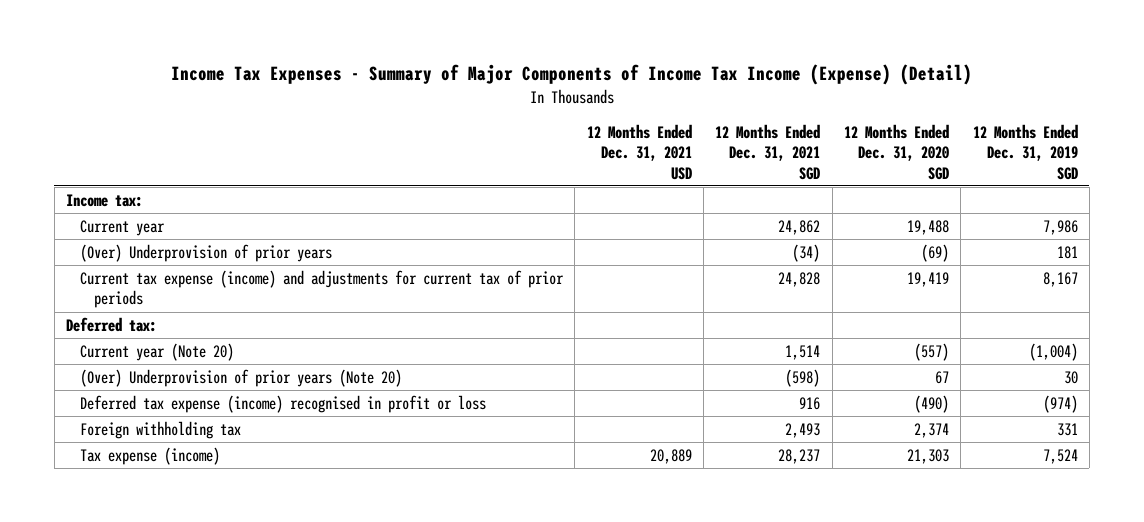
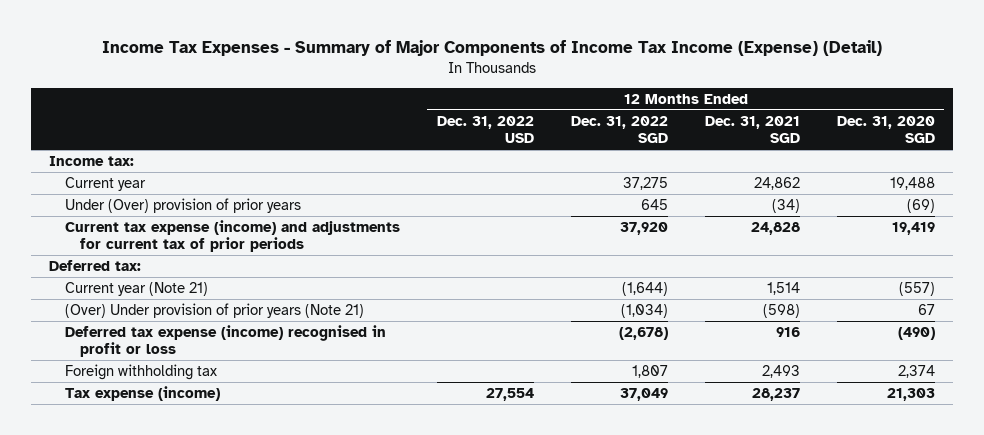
- | 12 Months Ended Dec. 31, 2021 USD | 12 Months Ended Dec. 31, 2021 SGD | 12 Months Ended Dec. 31, 2020 SGD | 12 Months Ended Dec. 31, 2019 SGD
+ | 12 Months Ended Dec. 31, 2022 USD | 12 Months Ended Dec. 31, 2022 SGD | 12 Months Ended Dec. 31, 2021 SGD | 12 Months Ended Dec. 31, 2020 SGD
- (Over) Underprovision of prior years | | (34) | (69) | 181
+ Under (Over) provision of prior years | | 645 | (34) | (69)
- Current year (Note 20) | | 1,514 | (557) | (1,004)
- (Over) Underprovision of prior years (Note 20) | | (598) | 67 | 30
+ Current year (Note 21) | | (1,644) | 1,514 | (557)
+ (Over) Under provision of prior years (Note 21) | | (1,034) | (598) | 67

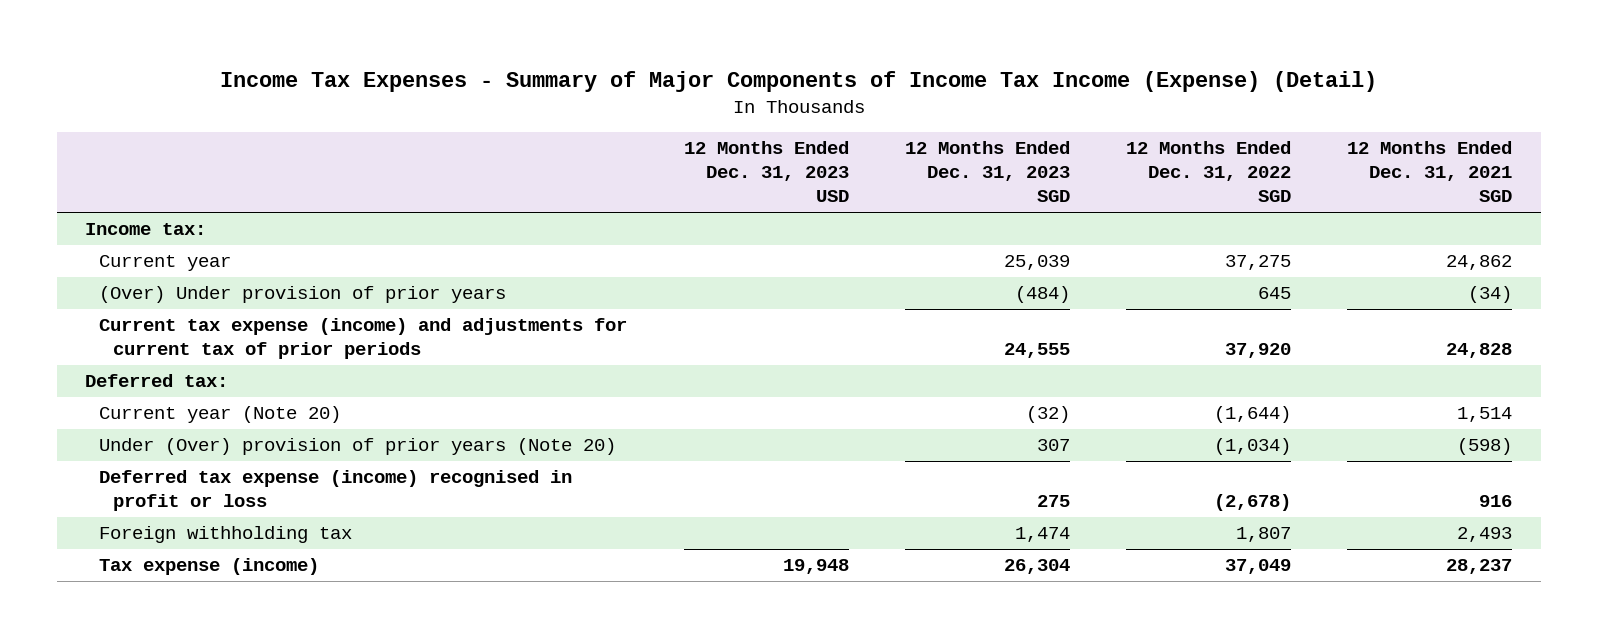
- | 12 Months Ended Dec. 31, 2022 USD | 12 Months Ended Dec. 31, 2022 SGD | 12 Months Ended Dec. 31, 2021 SGD | 12 Months Ended Dec. 31, 2020 SGD
+ | 12 Months Ended Dec. 31, 2023 USD | 12 Months Ended Dec. 31, 2023 SGD | 12 Months Ended Dec. 31, 2022 SGD | 12 Months Ended Dec. 31, 2021 SGD
- Under (Over) provision of prior years | | 645 | (34) | (69)
+ (Over) Under provision of prior years | | (484) | 645 | (34)
- Current year (Note 21) | | (1,644) | 1,514 | (557)
- (Over) Under provision of prior years (Note 21) | | (1,034) | (598) | 67
+ Current year (Note 20) | | (32) | (1,644) | 1,514
+ Under (Over) provision of prior years (Note 20) | | 307 | (1,034) | (598)

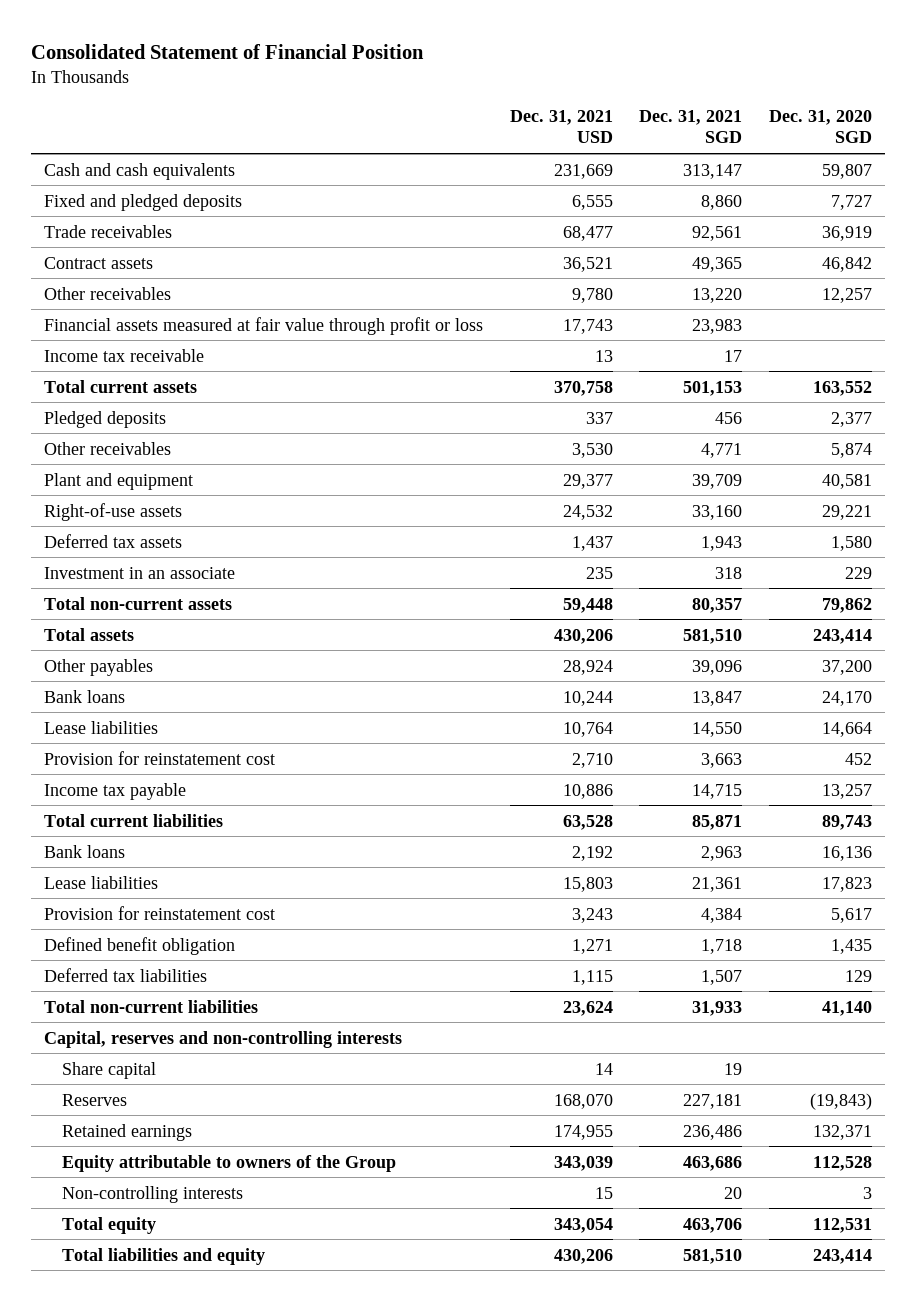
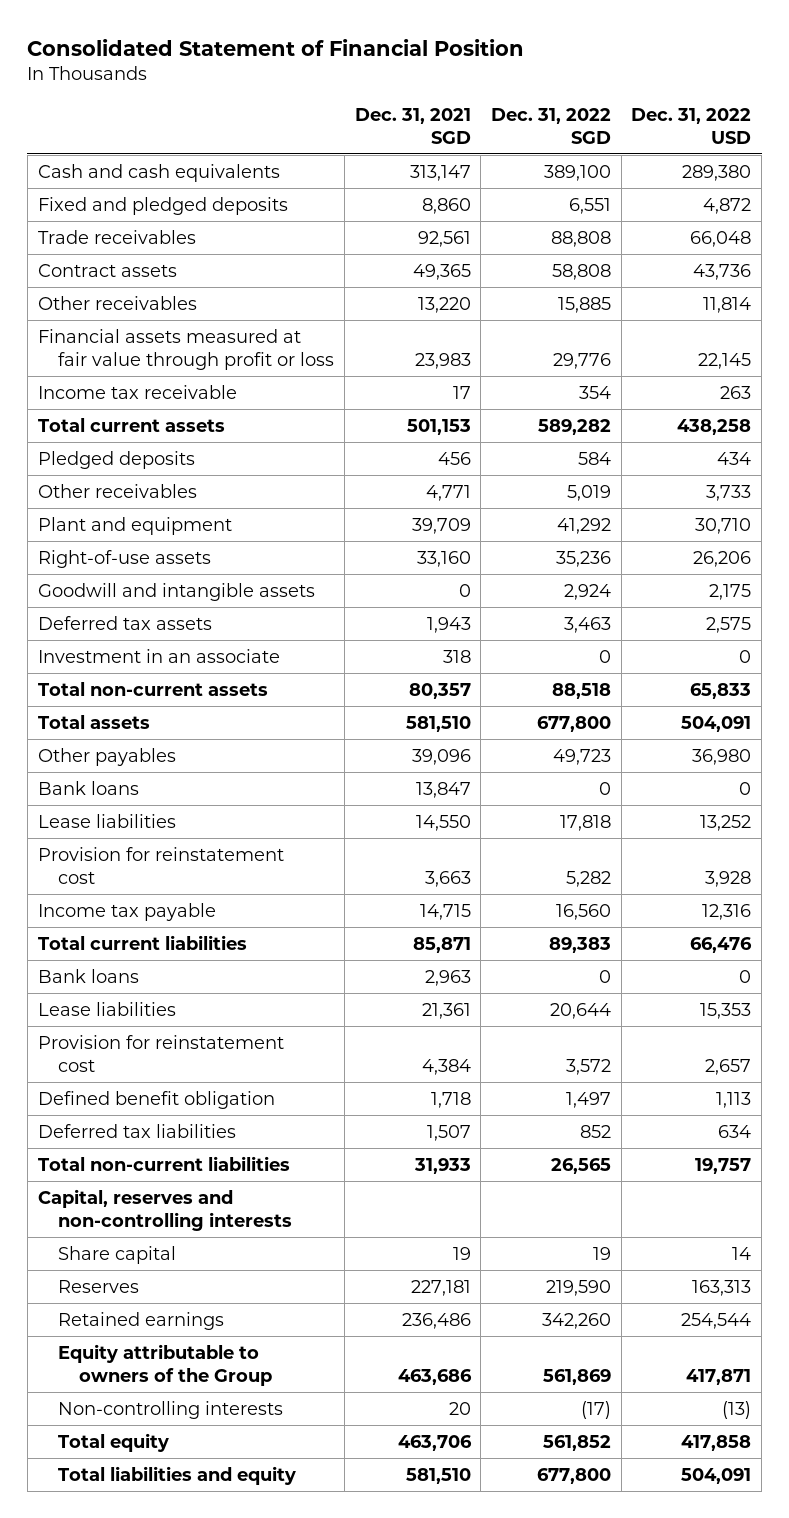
- | Dec. 31, 2021 USD | Dec. 31, 2021 SGD | Dec. 31, 2020 SGD
+ | Dec. 31, 2021 SGD | Dec. 31, 2022 SGD | Dec. 31, 2022 USD
+ Goodwill and intangible assets | 0 | 2,924 | 2,175

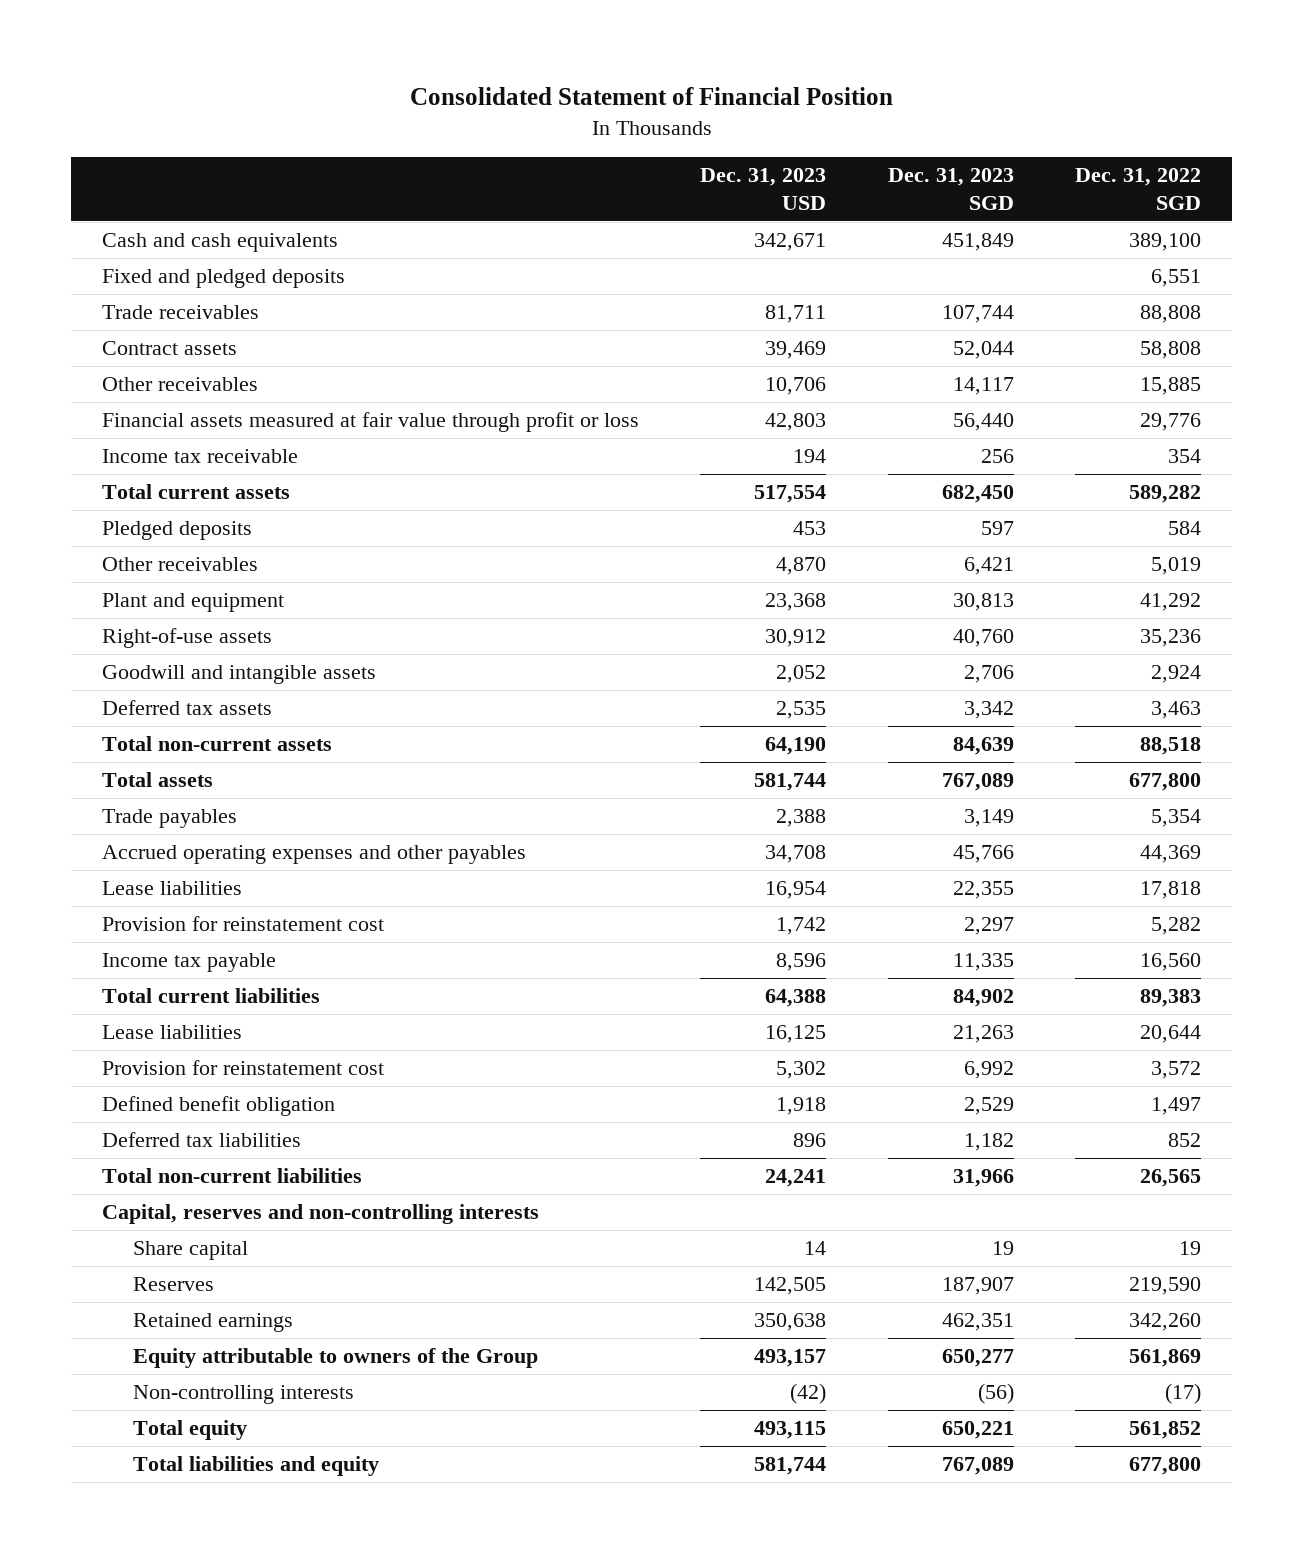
- | Dec. 31, 2021 SGD | Dec. 31, 2022 SGD | Dec. 31, 2022 USD
+ | Dec. 31, 2023 USD | Dec. 31, 2023 SGD | Dec. 31, 2022 SGD
- Investment in an associate | 318 | 0 | 0
- Other payables | 39,096 | 49,723 | 36,980
- Bank loans | 13,847 | 0 | 0
+ Trade payables | 2,388 | 3,149 | 5,354
+ Accrued operating expenses and other payables | 34,708 | 45,766 | 44,369
- Bank loans | 2,963 | 0 | 0

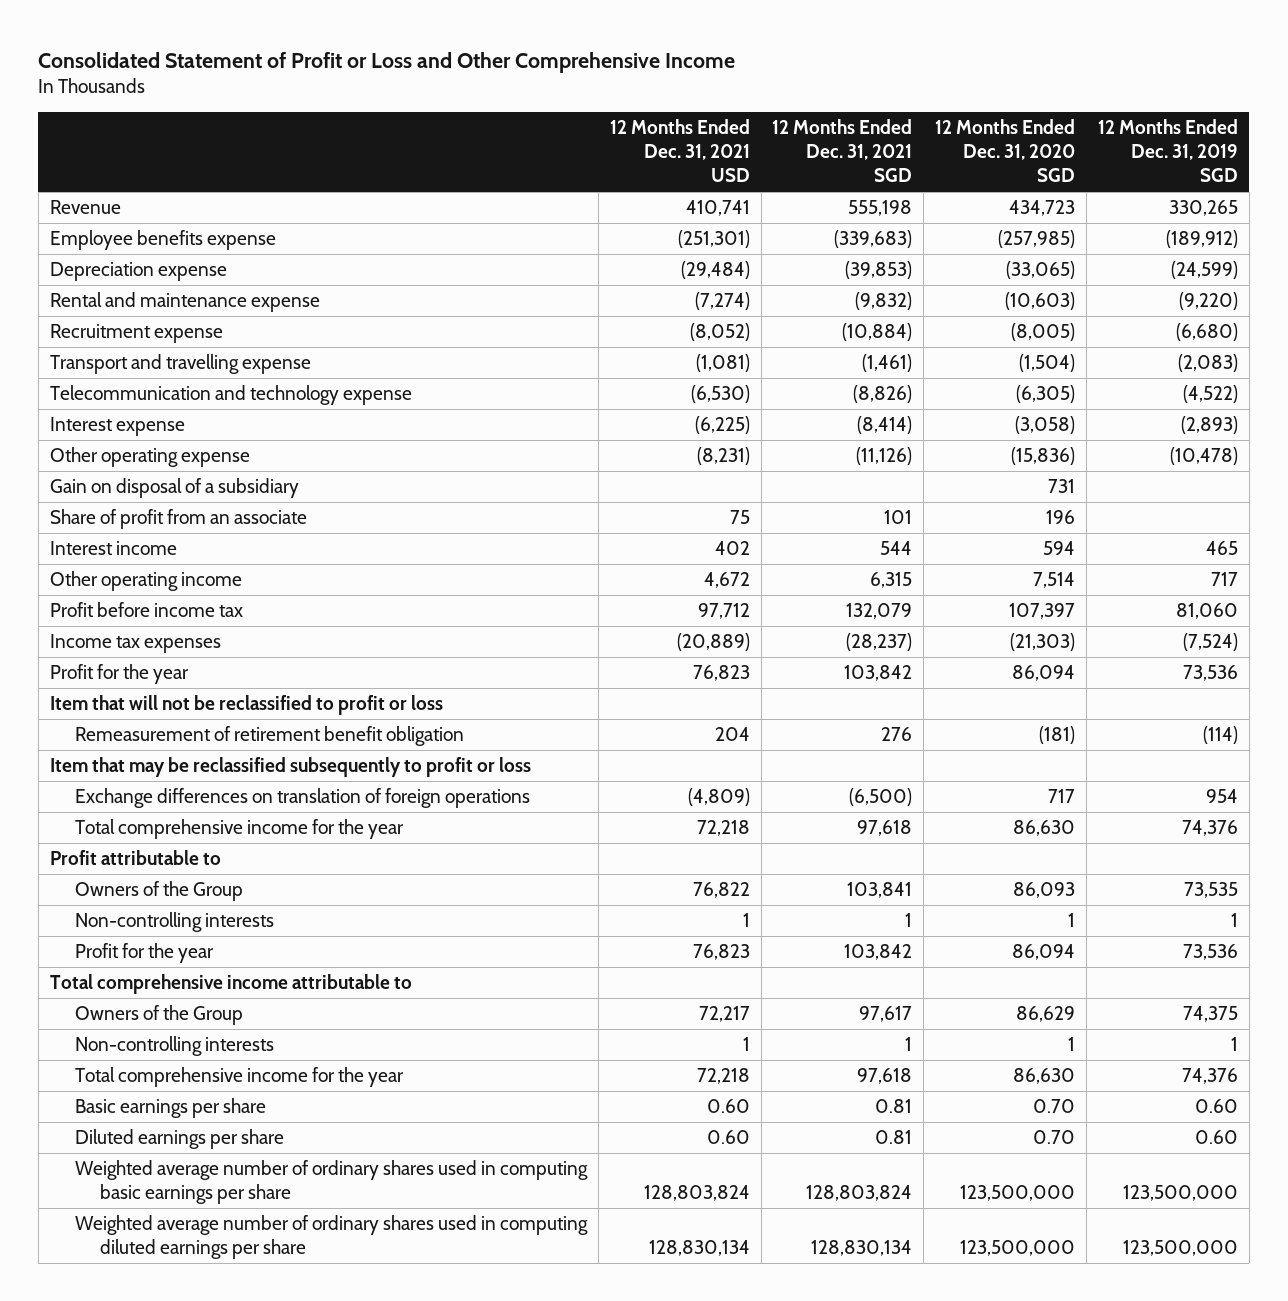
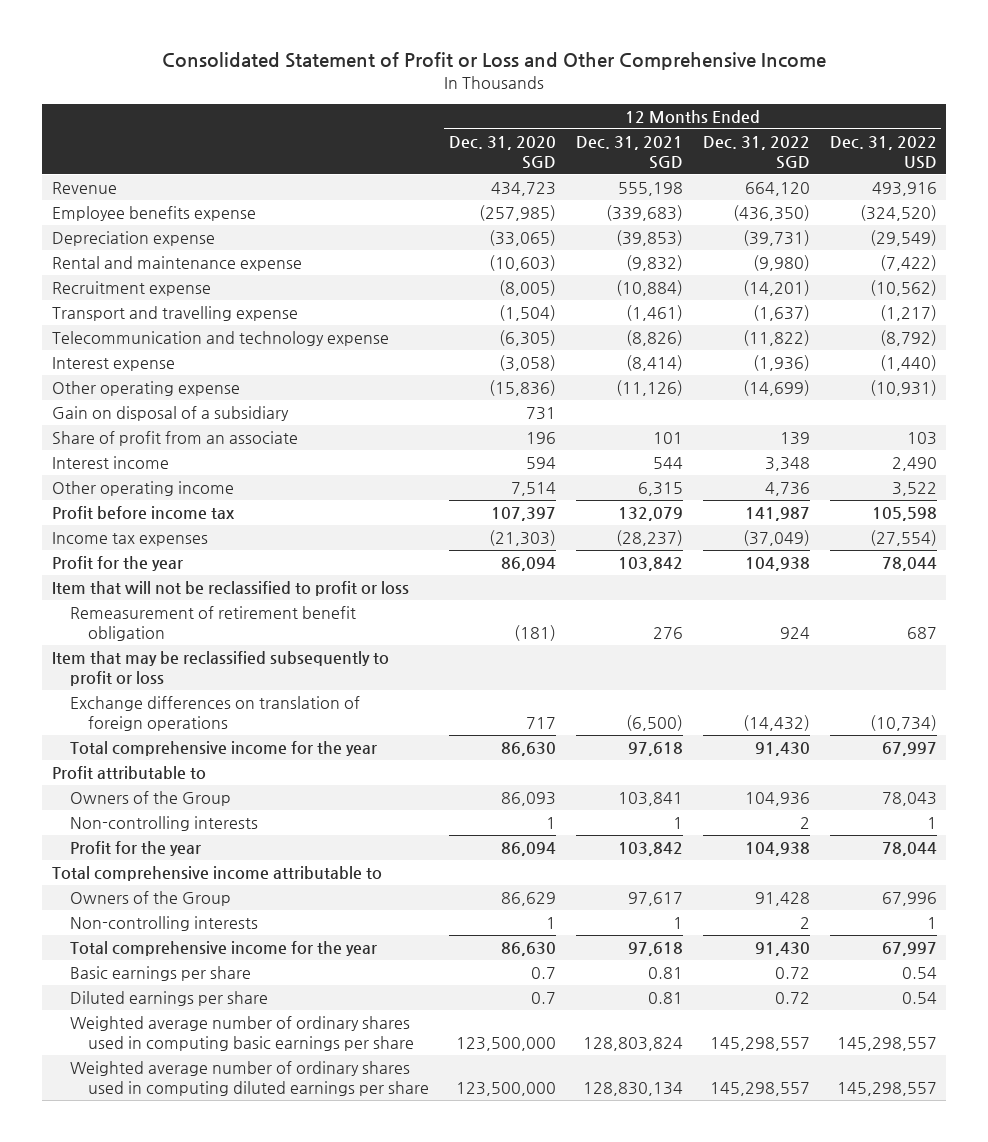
- | 12 Months Ended Dec. 31, 2021 USD | 12 Months Ended Dec. 31, 2021 SGD | 12 Months Ended Dec. 31, 2020 SGD | 12 Months Ended Dec. 31, 2019 SGD
+ | 12 Months Ended Dec. 31, 2020 SGD | 12 Months Ended Dec. 31, 2021 SGD | 12 Months Ended Dec. 31, 2022 SGD | 12 Months Ended Dec. 31, 2022 USD
- Basic earnings per share | 0.60 | 0.81 | 0.70 | 0.60
- Diluted earnings per share | 0.60 | 0.81 | 0.70 | 0.60
+ Basic earnings per share | 0.7 | 0.81 | 0.72 | 0.54
+ Diluted earnings per share | 0.7 | 0.81 | 0.72 | 0.54

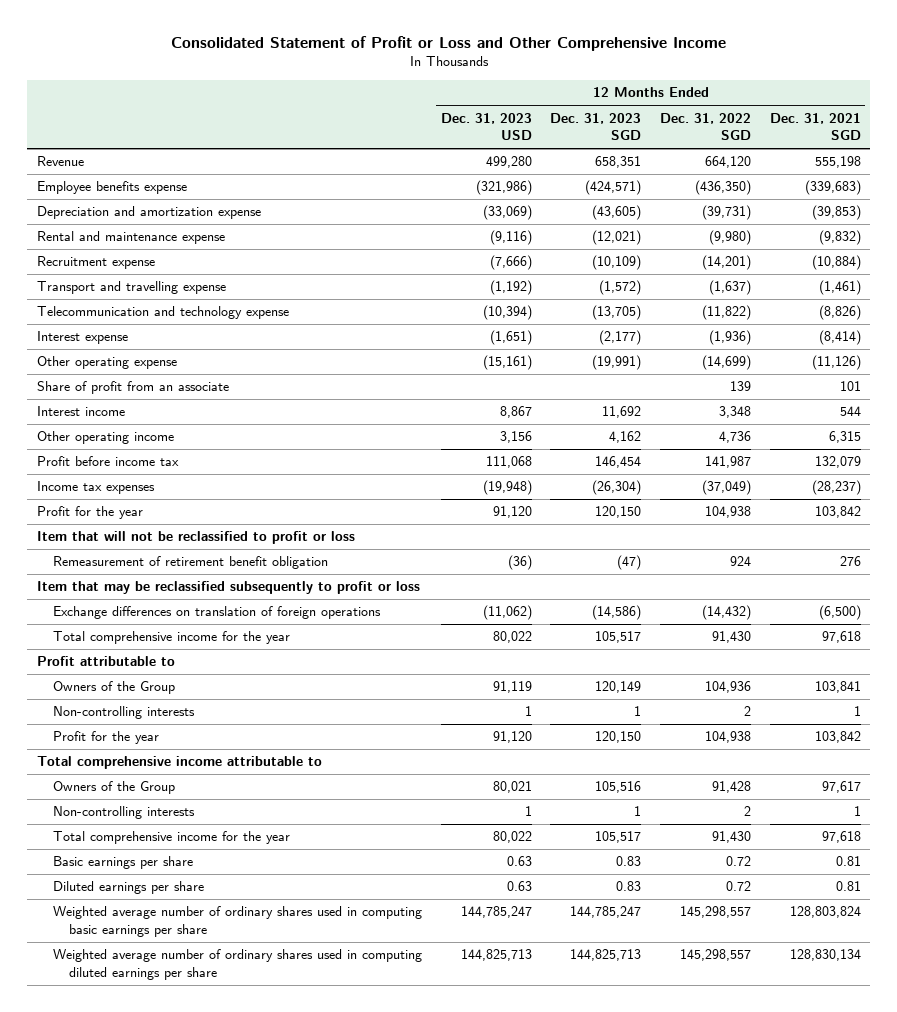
- | 12 Months Ended Dec. 31, 2020 SGD | 12 Months Ended Dec. 31, 2021 SGD | 12 Months Ended Dec. 31, 2022 SGD | 12 Months Ended Dec. 31, 2022 USD
+ | 12 Months Ended Dec. 31, 2023 USD | 12 Months Ended Dec. 31, 2023 SGD | 12 Months Ended Dec. 31, 2022 SGD | 12 Months Ended Dec. 31, 2021 SGD
- Depreciation expense | (33,065) | (39,853) | (39,731) | (29,549)
+ Depreciation and amortization expense | (33,069) | (43,605) | (39,731) | (39,853)
- Gain on disposal of a subsidiary | 731 | | |

